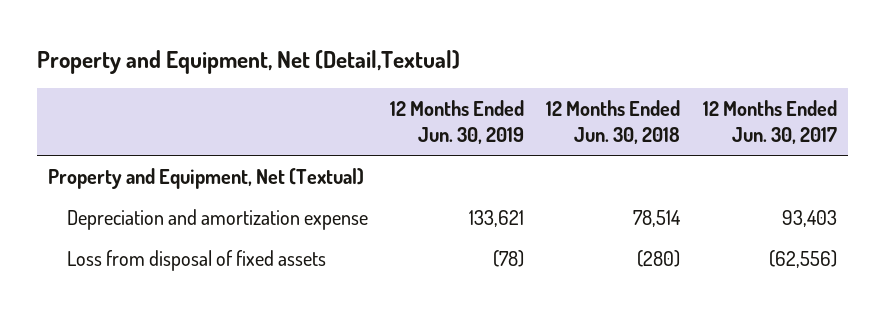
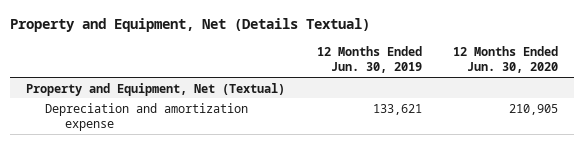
- Property and Equipment, Net (Detail,Textual)
+ Property and Equipment, Net (Details Textual)
- | 12 Months Ended Jun. 30, 2019 | 12 Months Ended Jun. 30, 2018 | 12 Months Ended Jun. 30, 2017
+ | 12 Months Ended Jun. 30, 2019 | 12 Months Ended Jun. 30, 2020
- Loss from disposal of fixed assets | (78) | (280) | (62,556)

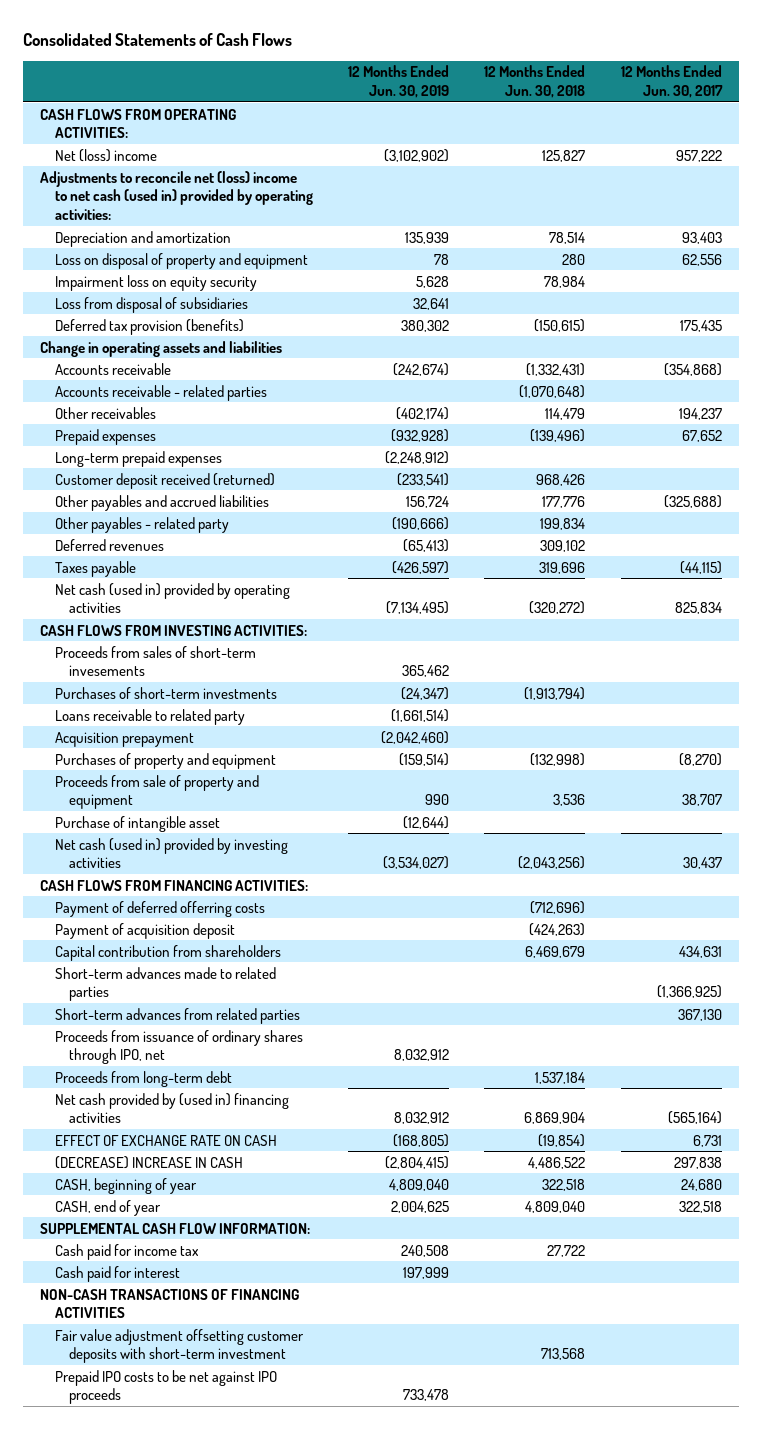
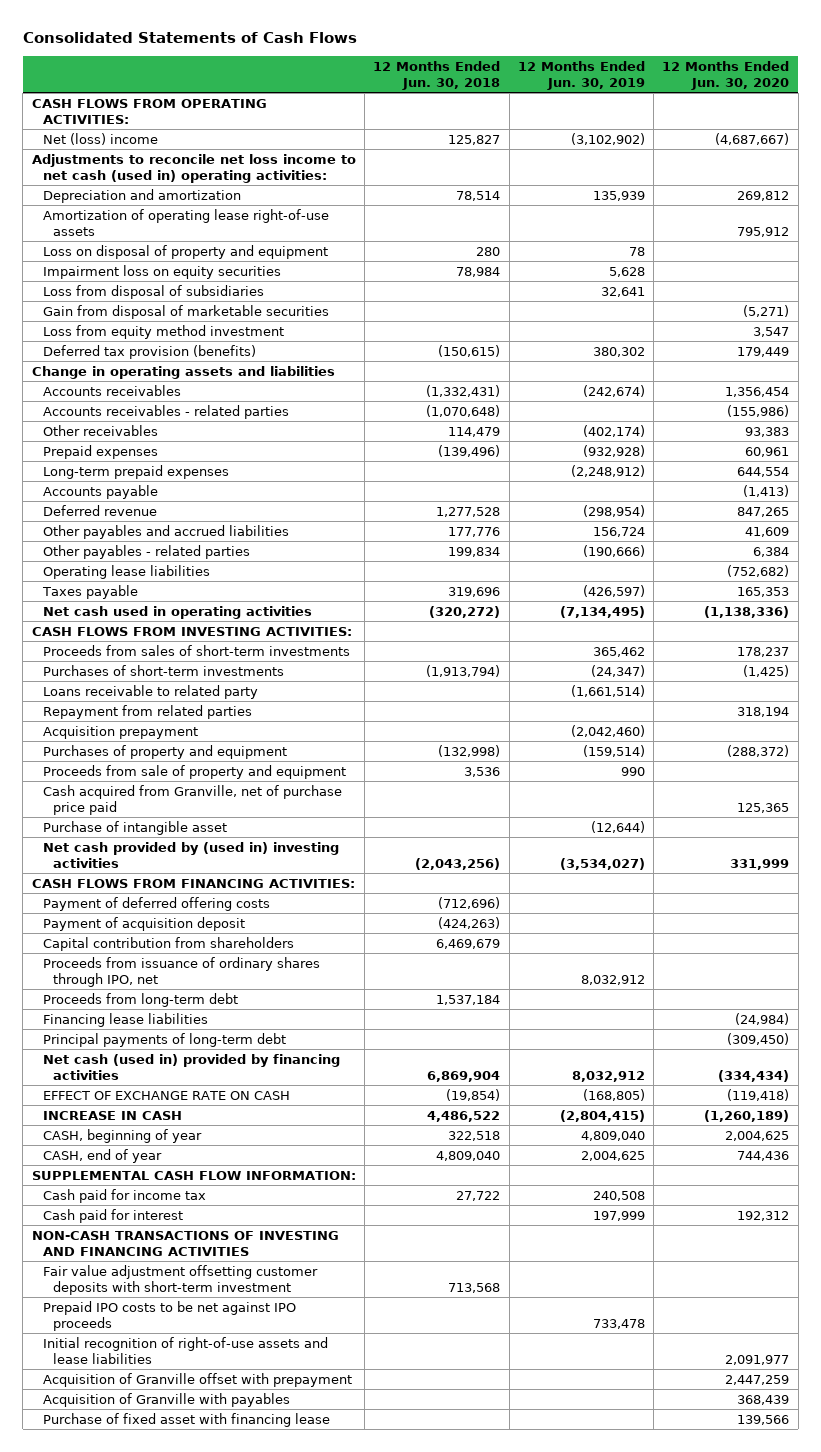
- | 12 Months Ended Jun. 30, 2019 | 12 Months Ended Jun. 30, 2018 | 12 Months Ended Jun. 30, 2017
+ | 12 Months Ended Jun. 30, 2018 | 12 Months Ended Jun. 30, 2019 | 12 Months Ended Jun. 30, 2020
- Adjustments to reconcile net (loss) income to net cash (used in) provided by operating activities:
+ Adjustments to reconcile net loss income to net cash (used in) operating activities:
+ Amortization of operating lease right-of-use assets | | | 795,912
- Impairment loss on equity security | 5,628 | 78,984 |
+ Impairment loss on equity securities | 78,984 | 5,628 |
+ Gain from disposal of marketable securities | | | (5,271)
+ Loss from equity method investment | | | 3,547
- Accounts receivable | (242,674) | (1,332,431) | (354,868)
- Accounts receivable - related parties | | (1,070,648) |
+ Accounts receivables | (1,332,431) | (242,674) | 1,356,454
+ Accounts receivables - related parties | (1,070,648) | | (155,986)
- Customer deposit received (returned) | (233,541) | 968,426 |
+ Accounts payable | | | (1,413)
+ Deferred revenue | 1,277,528 | (298,954) | 847,265
- Other payables - related party | (190,666) | 199,834 |
- Deferred revenues | (65,413) | 309,102 |
+ Other payables - related parties | 199,834 | (190,666) | 6,384
+ Operating lease liabilities | | | (752,682)
- Net cash (used in) provided by operating activities | (7,134,495) | (320,272) | 825,834
+ Net cash used in operating activities | (320,272) | (7,134,495) | (1,138,336)
- Proceeds from sales of short-term invesements | 365,462 | |
+ Proceeds from sales of short-term investments | | 365,462 | 178,237
+ Repayment from related parties | | | 318,194
+ Cash acquired from Granville, net of purchase price paid | | | 125,365
- Net cash (used in) provided by investing activities | (3,534,027) | (2,043,256) | 30,437
+ Net cash provided by (used in) investing activities | (2,043,256) | (3,534,027) | 331,999
- Payment of deferred offerring costs | | (712,696) |
+ Payment of deferred offering costs | (712,696) | |
- Short-term advances made to related parties | | | (1,366,925)
- Short-term advances from related parties | | | 367,130
- Net cash provided by (used in) financing activities | 8,032,912 | 6,869,904 | (565,164)
+ Financing lease liabilities | | | (24,984)
+ Principal payments of long-term debt | | | (309,450)
+ Net cash (used in) provided by financing activities | 6,869,904 | 8,032,912 | (334,434)
- (DECREASE) INCREASE IN CASH | (2,804,415) | 4,486,522 | 297,838
+ INCREASE IN CASH | 4,486,522 | (2,804,415) | (1,260,189)
- NON-CASH TRANSACTIONS OF FINANCING ACTIVITIES
+ NON-CASH TRANSACTIONS OF INVESTING AND FINANCING ACTIVITIES
+ Initial recognition of right-of-use assets and lease liabilities | | | 2,091,977
+ Acquisition of Granville offset with prepayment | | | 2,447,259
+ Acquisition of Granville with payables | | | 368,439
+ Purchase of fixed asset with financing lease | | | 139,566

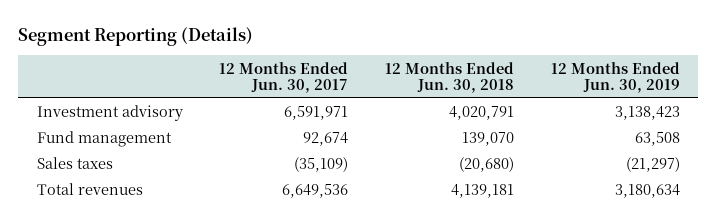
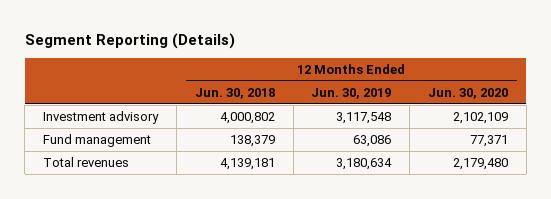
- | 12 Months Ended Jun. 30, 2017 | 12 Months Ended Jun. 30, 2018 | 12 Months Ended Jun. 30, 2019
+ | 12 Months Ended Jun. 30, 2018 | 12 Months Ended Jun. 30, 2019 | 12 Months Ended Jun. 30, 2020
- Investment advisory | 6,591,971 | 4,020,791 | 3,138,423
- Fund management | 92,674 | 139,070 | 63,508
- Sales taxes | (35,109) | (20,680) | (21,297)
+ Investment advisory | 4,000,802 | 3,117,548 | 2,102,109
+ Fund management | 138,379 | 63,086 | 77,371

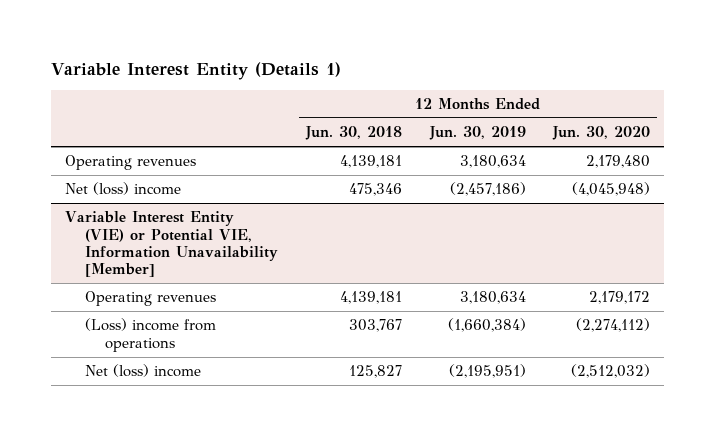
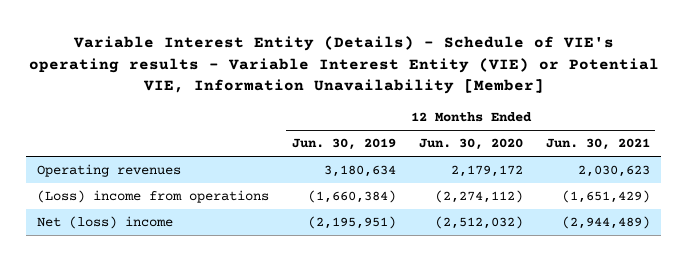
- Variable Interest Entity (Details 1)
+ Variable Interest Entity (Details) - Schedule of VIE's operating results - Variable Interest Entity (VIE) or Potential VIE, Information Unavailability [Member]
- | 12 Months Ended Jun. 30, 2018 | 12 Months Ended Jun. 30, 2019 | 12 Months Ended Jun. 30, 2020
+ | 12 Months Ended Jun. 30, 2019 | 12 Months Ended Jun. 30, 2020 | 12 Months Ended Jun. 30, 2021
- Operating revenues | 4,139,181 | 3,180,634 | 2,179,480
- Net (loss) income | 475,346 | (2,457,186) | (4,045,948)
- Variable Interest Entity (VIE) or Potential VIE, Information Unavailability [Member]

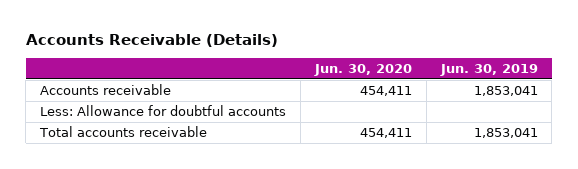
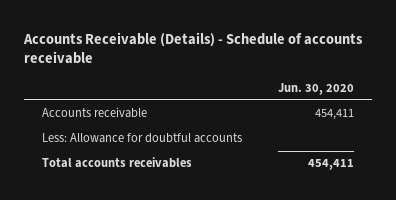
- Accounts Receivable (Details)
+ Accounts Receivable (Details) - Schedule of accounts receivable
- | Jun. 30, 2020 | Jun. 30, 2019
+ | Jun. 30, 2020
- Total accounts receivable | 454,411 | 1,853,041
+ Total accounts receivables | 454,411

